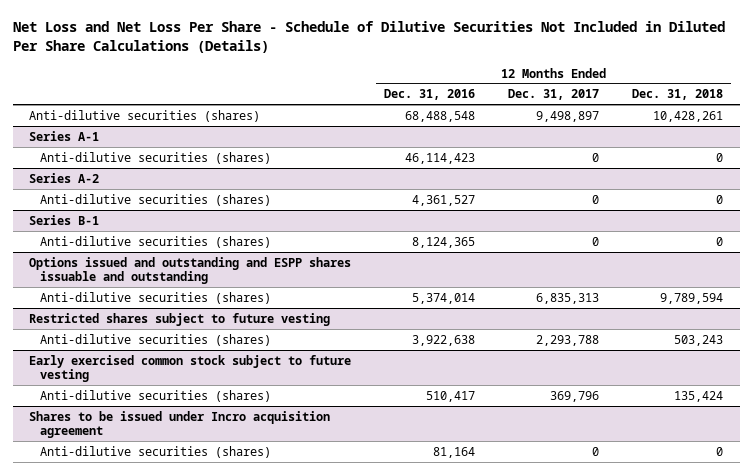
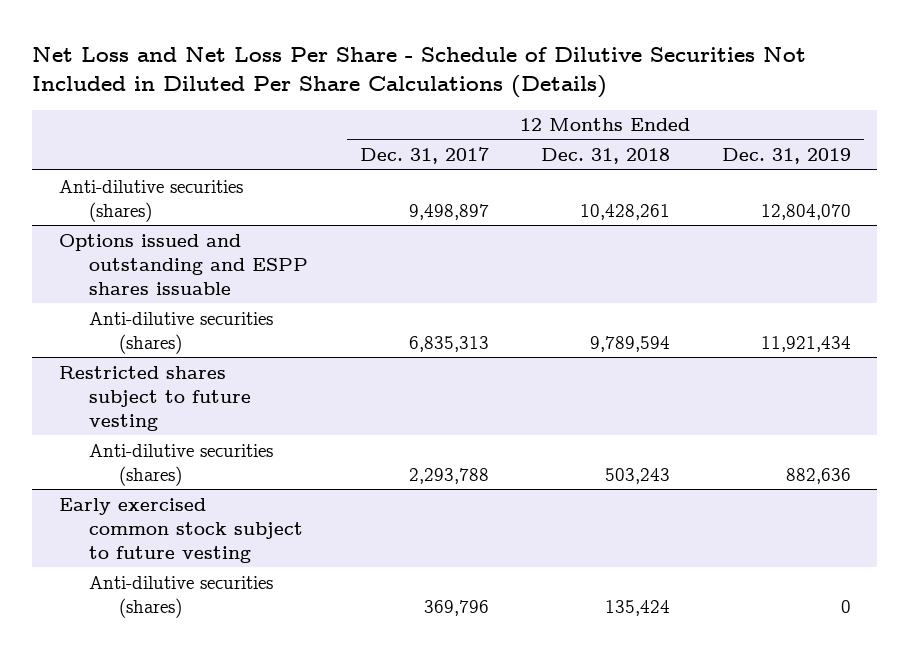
- | 12 Months Ended Dec. 31, 2016 | 12 Months Ended Dec. 31, 2017 | 12 Months Ended Dec. 31, 2018
+ | 12 Months Ended Dec. 31, 2017 | 12 Months Ended Dec. 31, 2018 | 12 Months Ended Dec. 31, 2019
- Series A-1
- Anti-dilutive securities (shares) | 46,114,423 | 0 | 0
- Series A-2
- Anti-dilutive securities (shares) | 4,361,527 | 0 | 0
- Series B-1
- Anti-dilutive securities (shares) | 8,124,365 | 0 | 0
- Options issued and outstanding and ESPP shares issuable and outstanding
+ Options issued and outstanding and ESPP shares issuable
- Shares to be issued under Incro acquisition agreement
- Anti-dilutive securities (shares) | 81,164 | 0 | 0

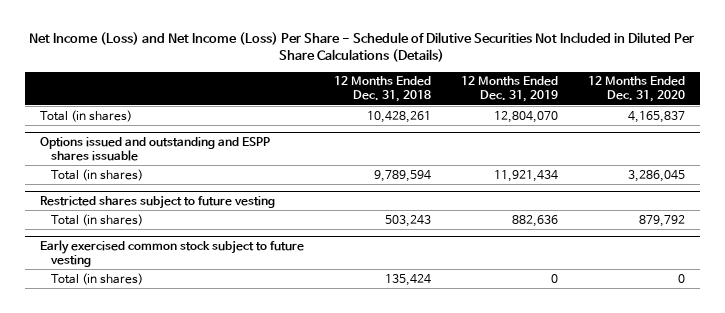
- Net Loss and Net Loss Per Share - Schedule of Dilutive Securities Not Included in Diluted Per Share Calculations (Details)
+ Net Income (Loss) and Net Income (Loss) Per Share - Schedule of Dilutive Securities Not Included in Diluted Per Share Calculations (Details)
- | 12 Months Ended Dec. 31, 2017 | 12 Months Ended Dec. 31, 2018 | 12 Months Ended Dec. 31, 2019
+ | 12 Months Ended Dec. 31, 2018 | 12 Months Ended Dec. 31, 2019 | 12 Months Ended Dec. 31, 2020
- Anti-dilutive securities (shares) | 9,498,897 | 10,428,261 | 12,804,070
+ Total (in shares) | 10,428,261 | 12,804,070 | 4,165,837
@ Options issued and outstanding and ESPP shares issuable
- Anti-dilutive securities (shares) | 6,835,313 | 9,789,594 | 11,921,434
+ Total (in shares) | 9,789,594 | 11,921,434 | 3,286,045
@ Restricted shares subject to future vesting
- Anti-dilutive securities (shares) | 2,293,788 | 503,243 | 882,636
+ Total (in shares) | 503,243 | 882,636 | 879,792
@ Early exercised common stock subject to future vesting
- Anti-dilutive securities (shares) | 369,796 | 135,424 | 0
+ Total (in shares) | 135,424 | 0 | 0

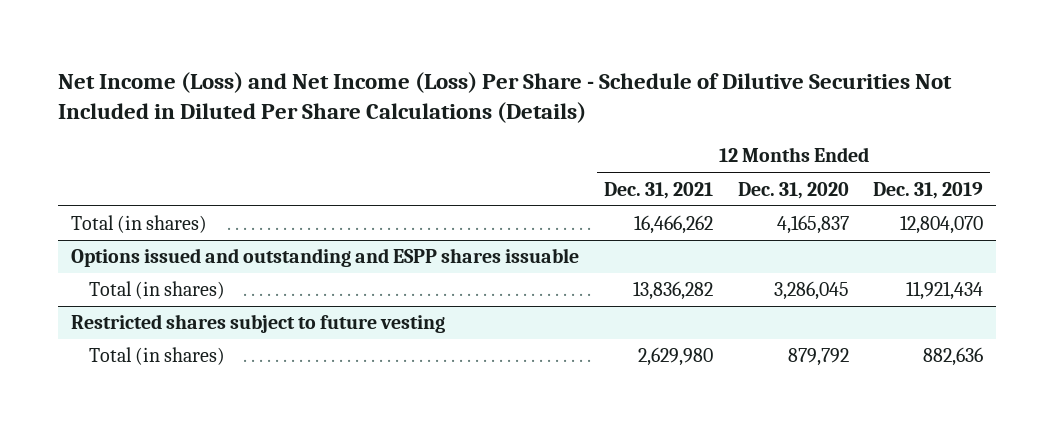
- | 12 Months Ended Dec. 31, 2018 | 12 Months Ended Dec. 31, 2019 | 12 Months Ended Dec. 31, 2020
+ | 12 Months Ended Dec. 31, 2021 | 12 Months Ended Dec. 31, 2020 | 12 Months Ended Dec. 31, 2019
- Early exercised common stock subject to future vesting
- Total (in shares) | 135,424 | 0 | 0

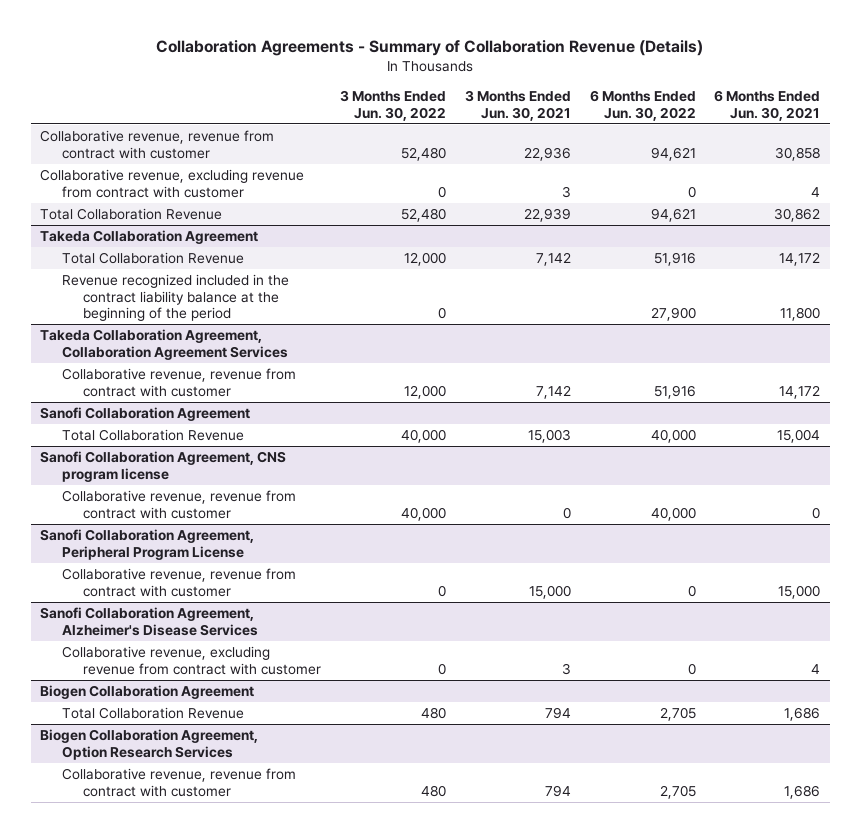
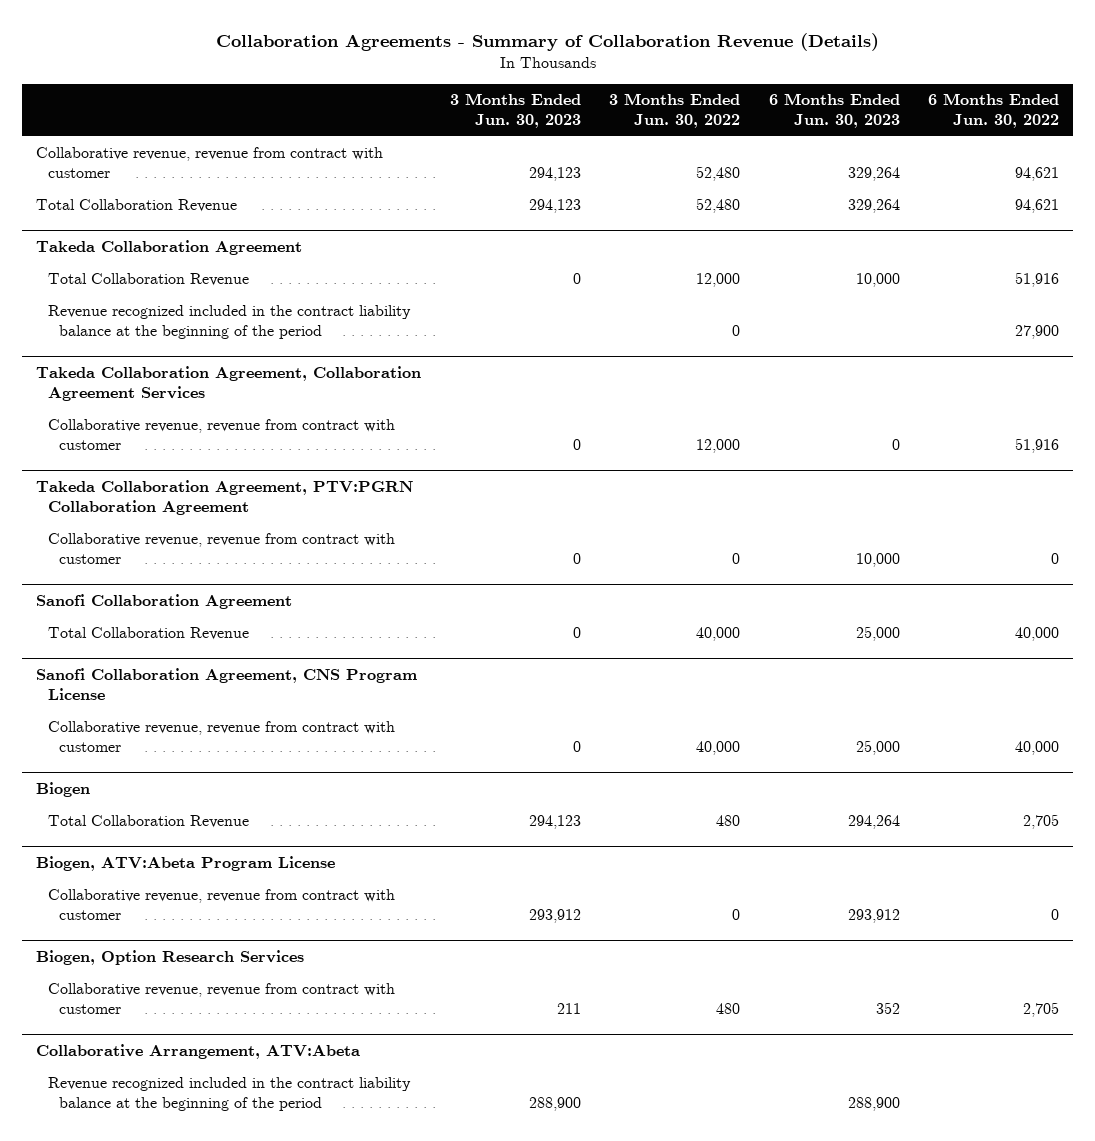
- | 3 Months Ended Jun. 30, 2022 | 3 Months Ended Jun. 30, 2021 | 6 Months Ended Jun. 30, 2022 | 6 Months Ended Jun. 30, 2021
+ | 3 Months Ended Jun. 30, 2023 | 3 Months Ended Jun. 30, 2022 | 6 Months Ended Jun. 30, 2023 | 6 Months Ended Jun. 30, 2022
- Collaborative revenue, excluding revenue from contract with customer | 0 | 3 | 0 | 4
+ Takeda Collaboration Agreement, PTV:PGRN Collaboration Agreement
+ Collaborative revenue, revenue from contract with customer | 0 | 0 | 10,000 | 0
- Sanofi Collaboration Agreement, CNS program license
+ Sanofi Collaboration Agreement, CNS Program License
- Sanofi Collaboration Agreement, Peripheral Program License
- Collaborative revenue, revenue from contract with customer | 0 | 15,000 | 0 | 15,000
- Sanofi Collaboration Agreement, Alzheimer's Disease Services
- Collaborative revenue, excluding revenue from contract with customer | 0 | 3 | 0 | 4
- Biogen Collaboration Agreement
+ Biogen
- Biogen Collaboration Agreement, Option Research Services
+ Biogen, ATV:Abeta Program License
+ Collaborative revenue, revenue from contract with customer | 293,912 | 0 | 293,912 | 0
+ Biogen, Option Research Services
+ Collaborative Arrangement, ATV:Abeta
+ Revenue recognized included in the contract liability balance at the beginning of the period | 288,900 | | 288,900 |

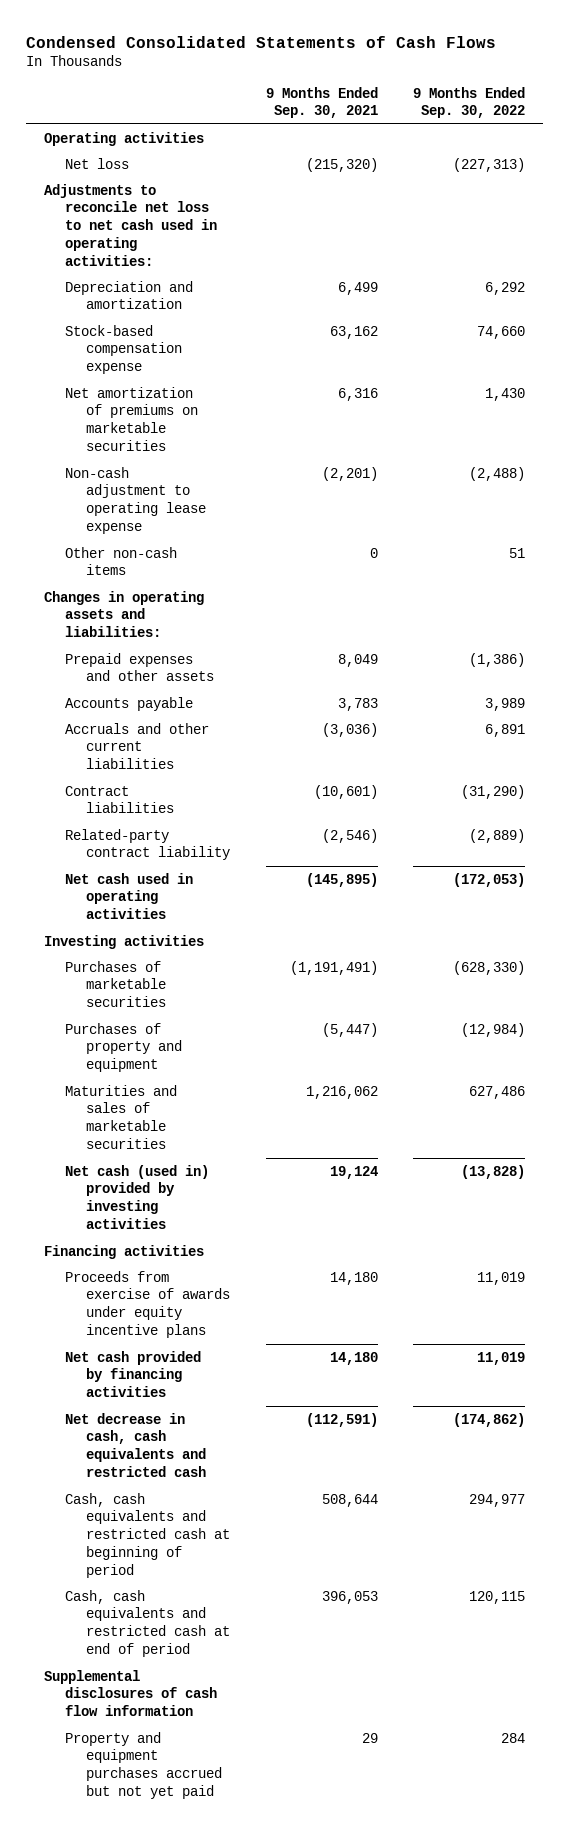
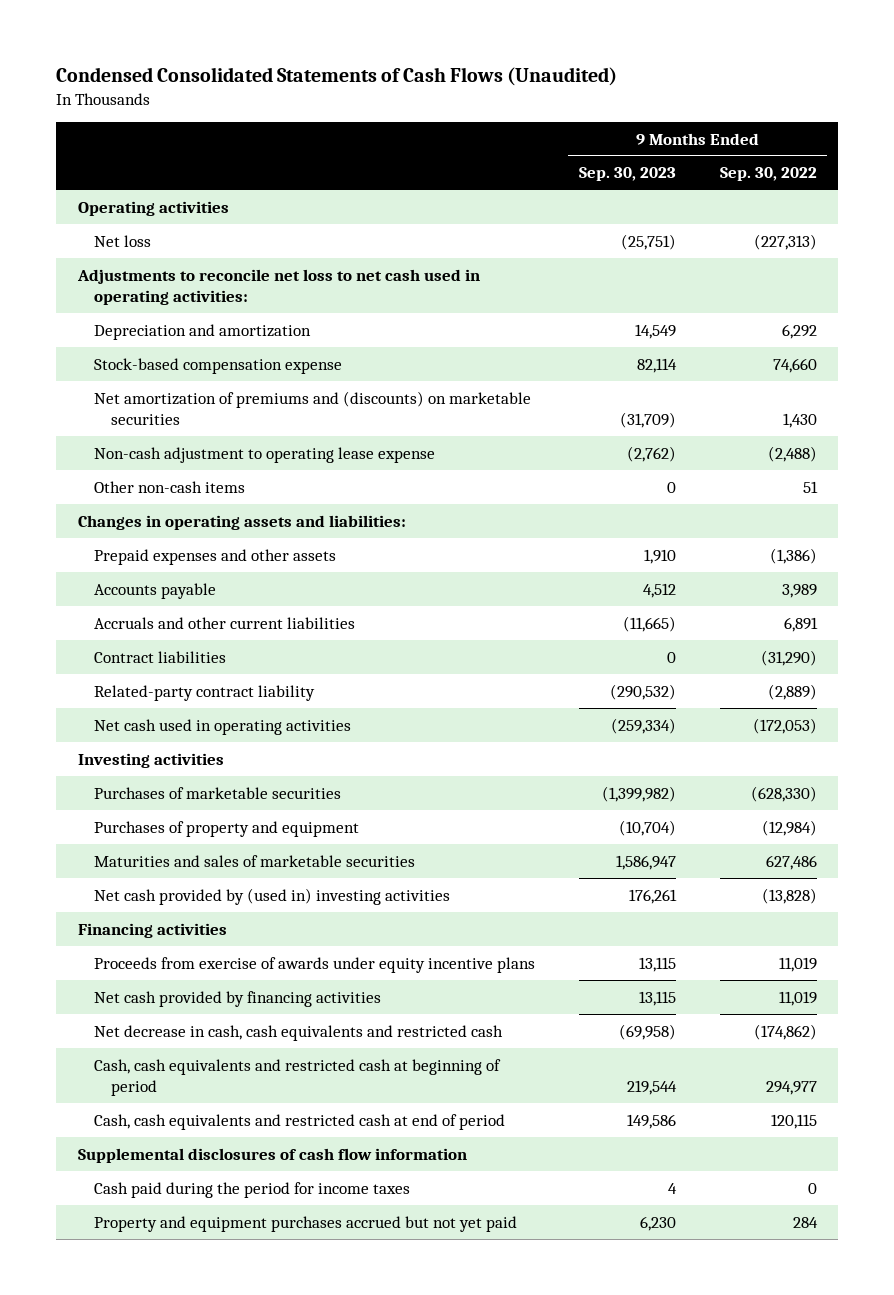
- Condensed Consolidated Statements of Cash Flows
+ Condensed Consolidated Statements of Cash Flows (Unaudited)
- | 9 Months Ended Sep. 30, 2021 | 9 Months Ended Sep. 30, 2022
+ | 9 Months Ended Sep. 30, 2023 | 9 Months Ended Sep. 30, 2022
- Net amortization of premiums on marketable securities | 6,316 | 1,430
+ Net amortization of premiums and (discounts) on marketable securities | (31,709) | 1,430
- Net cash (used in) provided by investing activities | 19,124 | (13,828)
+ Net cash provided by (used in) investing activities | 176,261 | (13,828)
+ Cash paid during the period for income taxes | 4 | 0

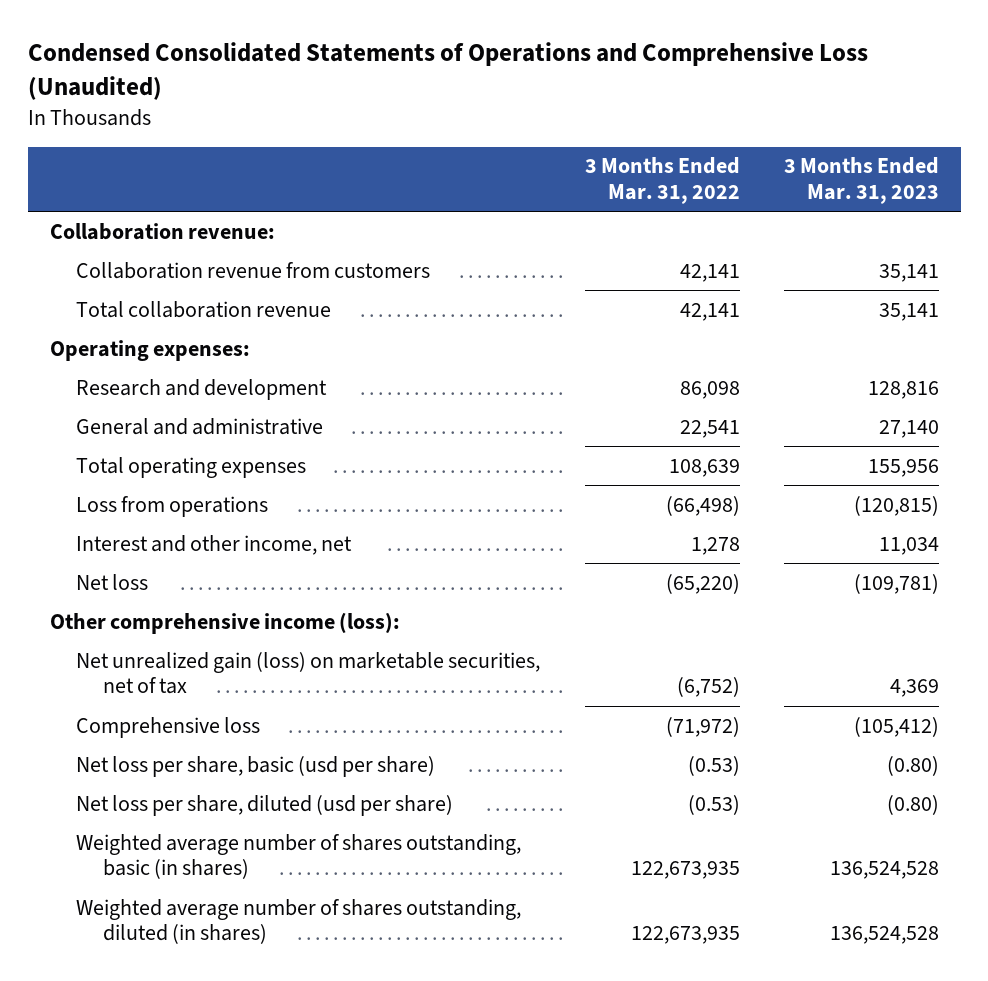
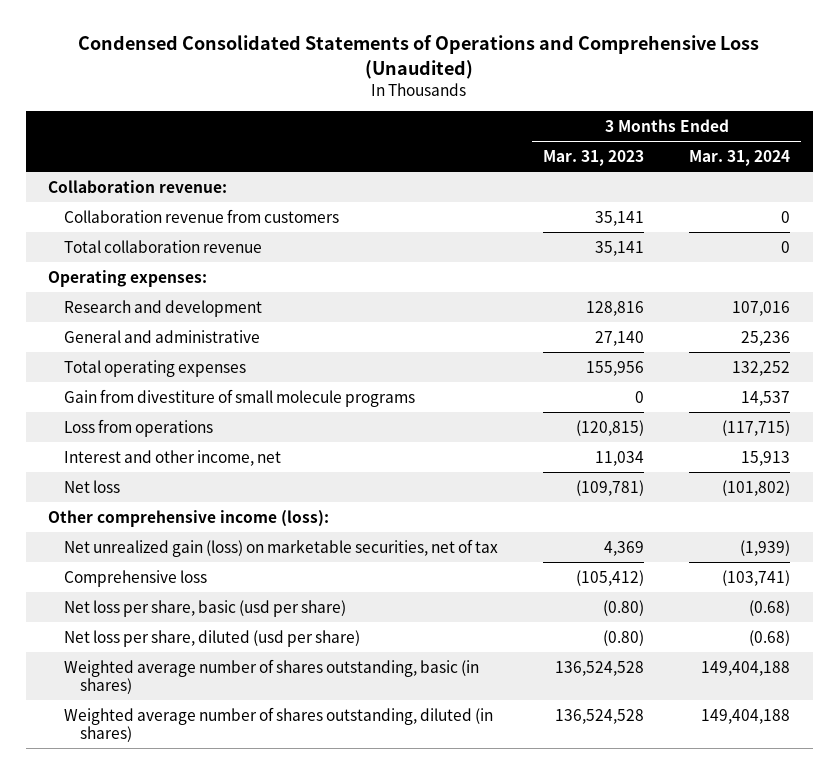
- | 3 Months Ended Mar. 31, 2022 | 3 Months Ended Mar. 31, 2023
+ | 3 Months Ended Mar. 31, 2023 | 3 Months Ended Mar. 31, 2024
+ Gain from divestiture of small molecule programs | 0 | 14,537

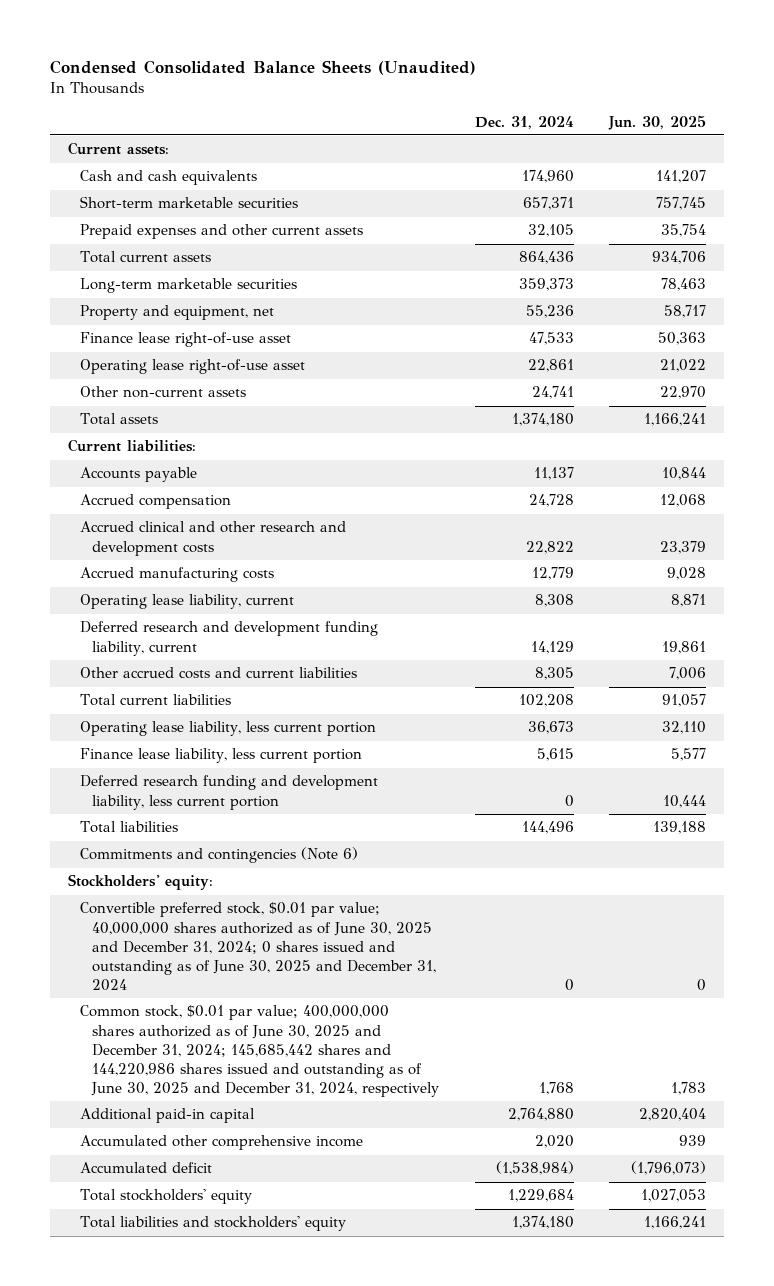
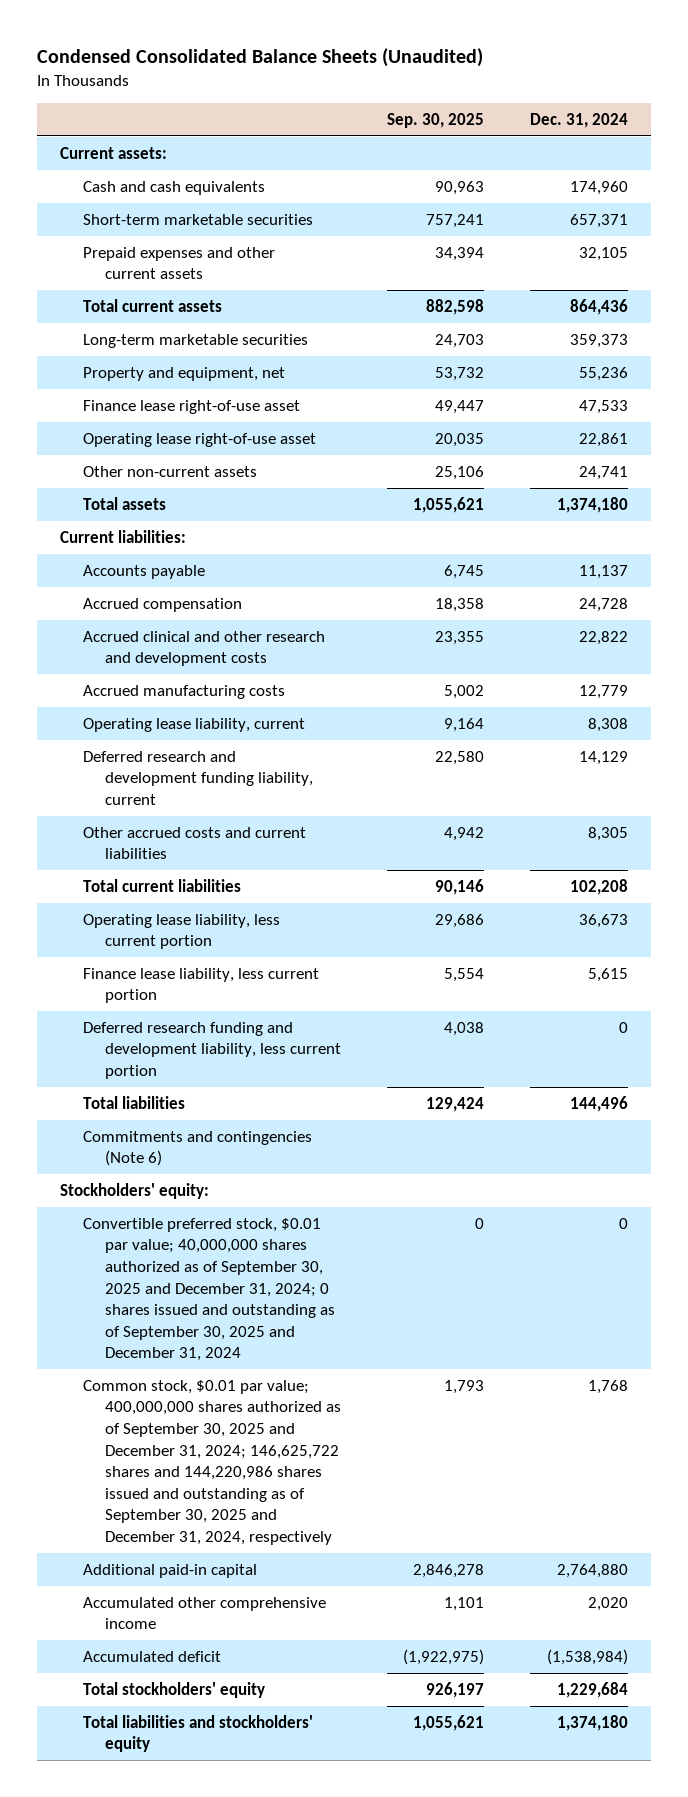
- | Dec. 31, 2024 | Jun. 30, 2025
+ | Sep. 30, 2025 | Dec. 31, 2024
- Convertible preferred stock, $0.01 par value; 40,000,000 shares authorized as of June 30, 2025 and December 31, 2024; 0 shares issued and outstanding as of June 30, 2025 and December 31, 2024 | 0 | 0
- Common stock, $0.01 par value; 400,000,000 shares authorized as of June 30, 2025 and December 31, 2024; 145,685,442 shares and 144,220,986 shares issued and outstanding as of June 30, 2025 and December 31, 2024, respectively | 1,768 | 1,783
+ Convertible preferred stock, $0.01 par value; 40,000,000 shares authorized as of September 30, 2025 and December 31, 2024; 0 shares issued and outstanding as of September 30, 2025 and December 31, 2024 | 0 | 0
+ Common stock, $0.01 par value; 400,000,000 shares authorized as of September 30, 2025 and December 31, 2024; 146,625,722 shares and 144,220,986 shares issued and outstanding as of September 30, 2025 and December 31, 2024, respectively | 1,793 | 1,768

